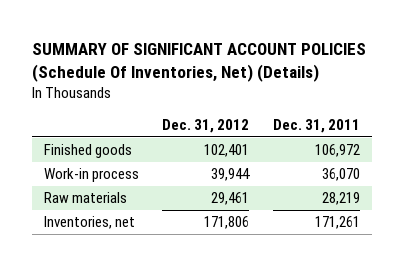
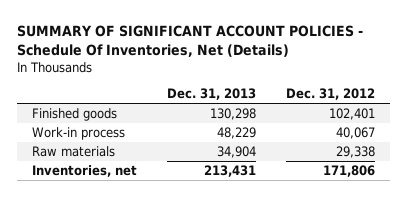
- SUMMARY OF SIGNIFICANT ACCOUNT POLICIES (Schedule Of Inventories, Net) (Details)
+ SUMMARY OF SIGNIFICANT ACCOUNT POLICIES - Schedule Of Inventories, Net (Details)
- | Dec. 31, 2012 | Dec. 31, 2011
+ | Dec. 31, 2013 | Dec. 31, 2012
- Work-in process | 39,944 | 36,070
- Raw materials | 29,461 | 28,219
+ Work-in process | 48,229 | 40,067
+ Raw materials | 34,904 | 29,338

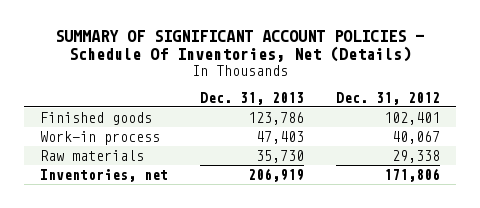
- Finished goods | 130,298 | 102,401
- Work-in process | 48,229 | 40,067
- Raw materials | 34,904 | 29,338
- Inventories, net | 213,431 | 171,806
+ Finished goods | 123,786 | 102,401
+ Work-in process | 47,403 | 40,067
+ Raw materials | 35,730 | 29,338
+ Inventories, net | 206,919 | 171,806

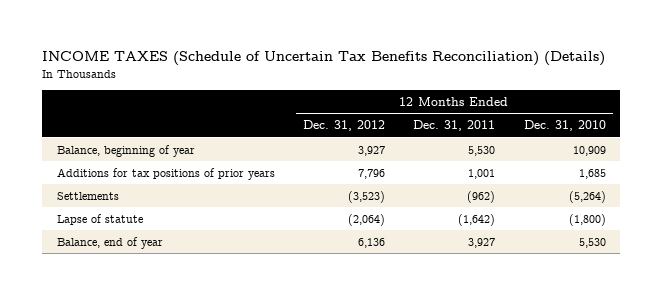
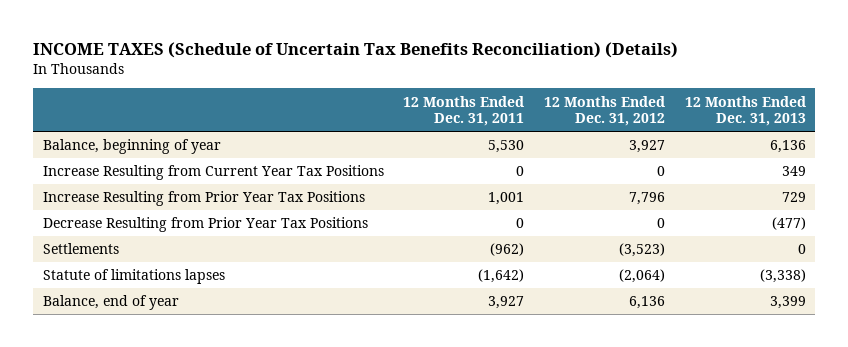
- | 12 Months Ended Dec. 31, 2012 | 12 Months Ended Dec. 31, 2011 | 12 Months Ended Dec. 31, 2010
+ | 12 Months Ended Dec. 31, 2011 | 12 Months Ended Dec. 31, 2012 | 12 Months Ended Dec. 31, 2013
- Additions for tax positions of prior years | 7,796 | 1,001 | 1,685
+ Increase Resulting from Current Year Tax Positions | 0 | 0 | 349
+ Increase Resulting from Prior Year Tax Positions | 1,001 | 7,796 | 729
+ Decrease Resulting from Prior Year Tax Positions | 0 | 0 | (477)
- Lapse of statute | (2,064) | (1,642) | (1,800)
+ Statute of limitations lapses | (1,642) | (2,064) | (3,338)

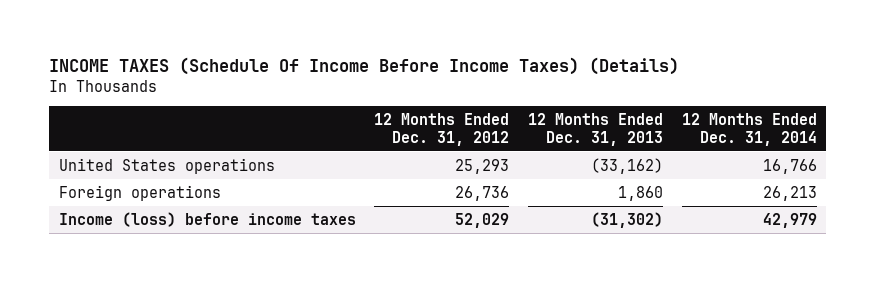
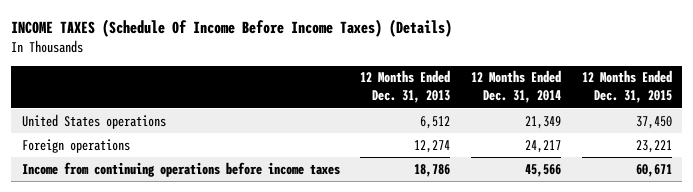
- | 12 Months Ended Dec. 31, 2012 | 12 Months Ended Dec. 31, 2013 | 12 Months Ended Dec. 31, 2014
+ | 12 Months Ended Dec. 31, 2013 | 12 Months Ended Dec. 31, 2014 | 12 Months Ended Dec. 31, 2015
- United States operations | 25,293 | (33,162) | 16,766
- Foreign operations | 26,736 | 1,860 | 26,213
- Income (loss) before income taxes | 52,029 | (31,302) | 42,979
+ United States operations | 6,512 | 21,349 | 37,450
+ Foreign operations | 12,274 | 24,217 | 23,221
+ Income from continuing operations before income taxes | 18,786 | 45,566 | 60,671

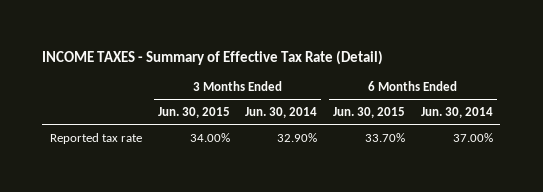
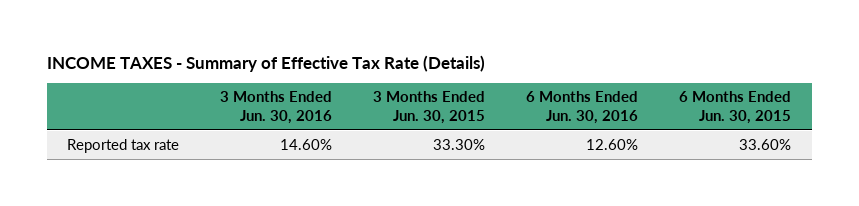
- INCOME TAXES - Summary of Effective Tax Rate (Detail)
+ INCOME TAXES - Summary of Effective Tax Rate (Details)
- | 3 Months Ended Jun. 30, 2015 | 3 Months Ended Jun. 30, 2014 | 6 Months Ended Jun. 30, 2015 | 6 Months Ended Jun. 30, 2014
+ | 3 Months Ended Jun. 30, 2016 | 3 Months Ended Jun. 30, 2015 | 6 Months Ended Jun. 30, 2016 | 6 Months Ended Jun. 30, 2015
- Reported tax rate | 34.00% | 32.90% | 33.70% | 37.00%
+ Reported tax rate | 14.60% | 33.30% | 12.60% | 33.60%

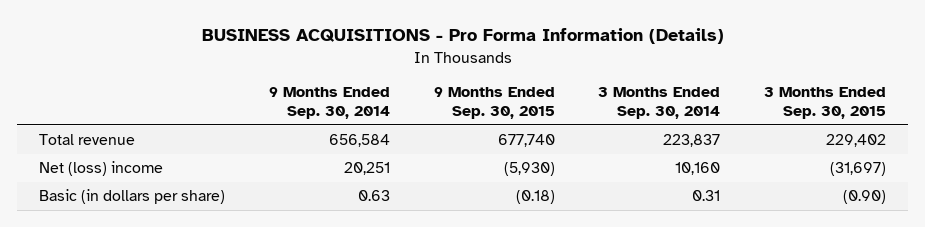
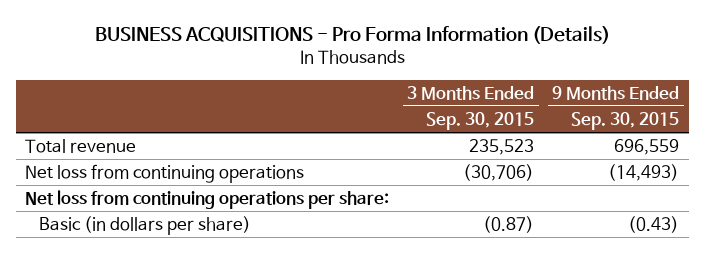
- | 9 Months Ended Sep. 30, 2014 | 9 Months Ended Sep. 30, 2015 | 3 Months Ended Sep. 30, 2014 | 3 Months Ended Sep. 30, 2015
+ | 3 Months Ended Sep. 30, 2015 | 9 Months Ended Sep. 30, 2015
- Total revenue | 656,584 | 677,740 | 223,837 | 229,402
- Net (loss) income | 20,251 | (5,930) | 10,160 | (31,697)
- Basic (in dollars per share) | 0.63 | (0.18) | 0.31 | (0.90)
+ Total revenue | 235,523 | 696,559
+ Net loss from continuing operations | (30,706) | (14,493)
+ Net loss from continuing operations per share:
+ Basic (in dollars per share) | (0.87) | (0.43)

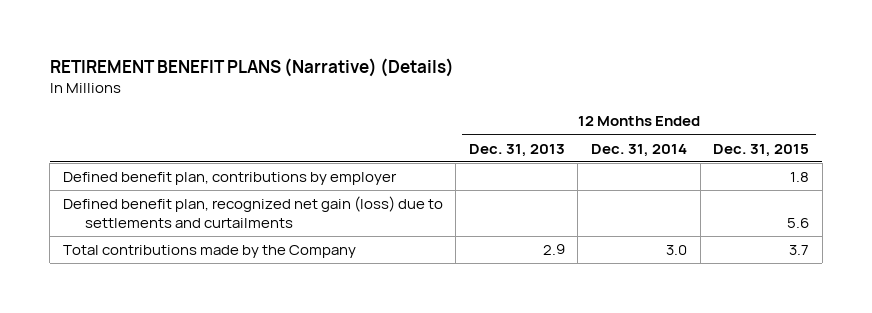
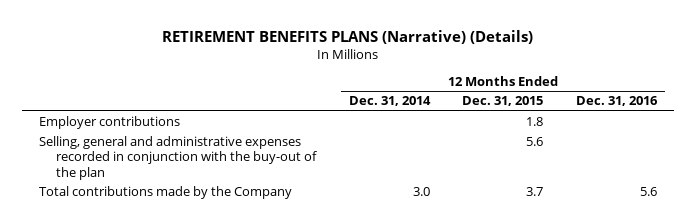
- RETIREMENT BENEFIT PLANS (Narrative) (Details)
+ RETIREMENT BENEFITS PLANS (Narrative) (Details)
- | 12 Months Ended Dec. 31, 2013 | 12 Months Ended Dec. 31, 2014 | 12 Months Ended Dec. 31, 2015
+ | 12 Months Ended Dec. 31, 2014 | 12 Months Ended Dec. 31, 2015 | 12 Months Ended Dec. 31, 2016
- Defined benefit plan, contributions by employer | | | 1.8
- Defined benefit plan, recognized net gain (loss) due to settlements and curtailments | | | 5.6
+ Employer contributions | | 1.8 |
+ Selling, general and administrative expenses recorded in conjunction with the buy-out of the plan | | 5.6 |

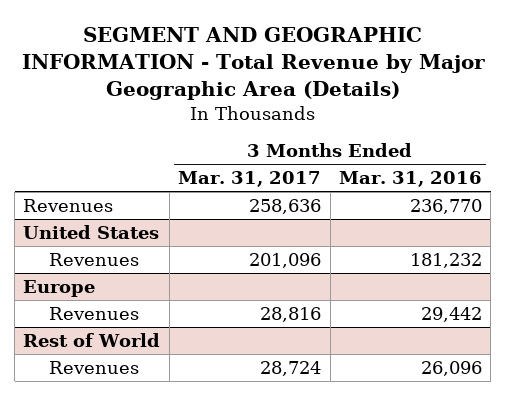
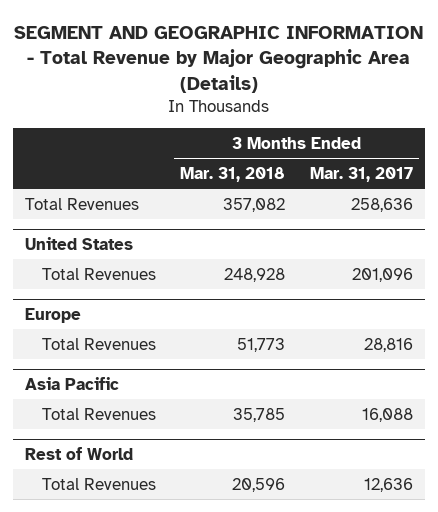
- | 3 Months Ended Mar. 31, 2017 | 3 Months Ended Mar. 31, 2016
+ | 3 Months Ended Mar. 31, 2018 | 3 Months Ended Mar. 31, 2017
- Revenues | 258,636 | 236,770
+ Total Revenues | 357,082 | 258,636
@ United States
- Revenues | 201,096 | 181,232
+ Total Revenues | 248,928 | 201,096
@ Europe
- Revenues | 28,816 | 29,442
+ Total Revenues | 51,773 | 28,816
+ Asia Pacific
+ Total Revenues | 35,785 | 16,088
@ Rest of World
- Revenues | 28,724 | 26,096
+ Total Revenues | 20,596 | 12,636

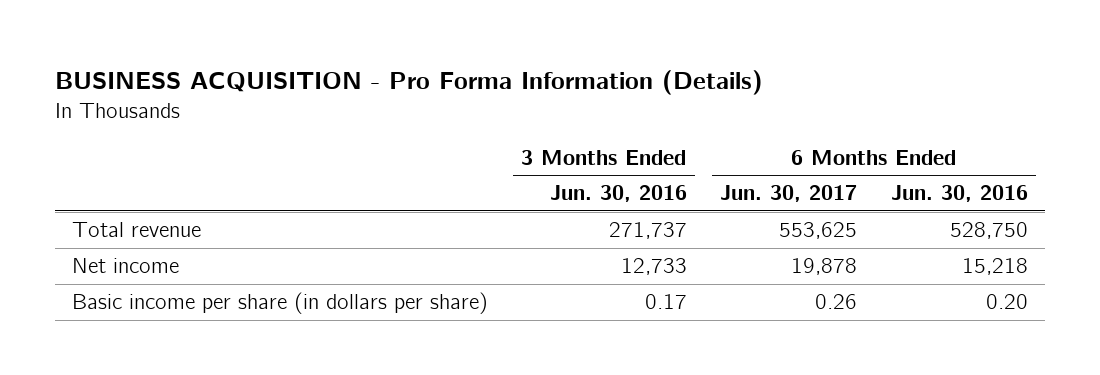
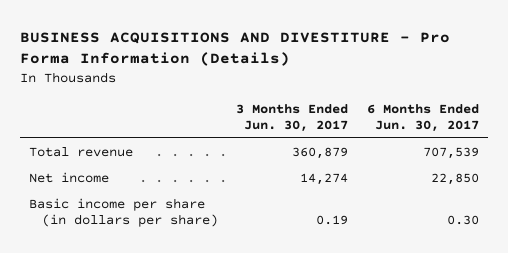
- BUSINESS ACQUISITION - Pro Forma Information (Details)
+ BUSINESS ACQUISITIONS AND DIVESTITURE - Pro Forma Information (Details)
- | 3 Months Ended Jun. 30, 2016 | 6 Months Ended Jun. 30, 2017 | 6 Months Ended Jun. 30, 2016
+ | 3 Months Ended Jun. 30, 2017 | 6 Months Ended Jun. 30, 2017
- Total revenue | 271,737 | 553,625 | 528,750
- Net income | 12,733 | 19,878 | 15,218
- Basic income per share (in dollars per share) | 0.17 | 0.26 | 0.20
+ Total revenue | 360,879 | 707,539
+ Net income | 14,274 | 22,850
+ Basic income per share (in dollars per share) | 0.19 | 0.30

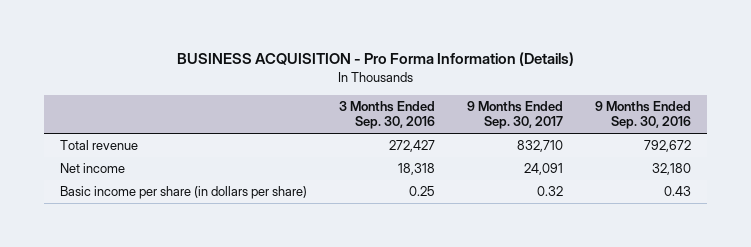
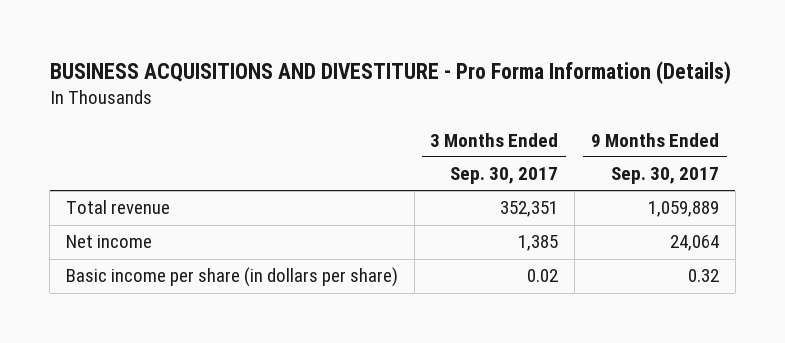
- BUSINESS ACQUISITION - Pro Forma Information (Details)
+ BUSINESS ACQUISITIONS AND DIVESTITURE - Pro Forma Information (Details)
- | 3 Months Ended Sep. 30, 2016 | 9 Months Ended Sep. 30, 2017 | 9 Months Ended Sep. 30, 2016
+ | 3 Months Ended Sep. 30, 2017 | 9 Months Ended Sep. 30, 2017
- Total revenue | 272,427 | 832,710 | 792,672
- Net income | 18,318 | 24,091 | 32,180
+ Total revenue | 352,351 | 1,059,889
+ Net income | 1,385 | 24,064

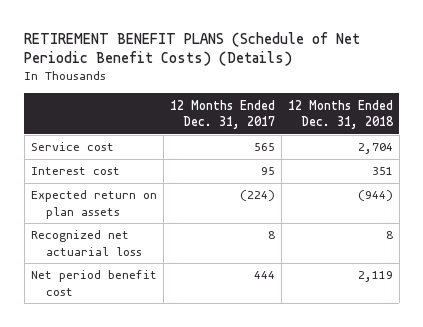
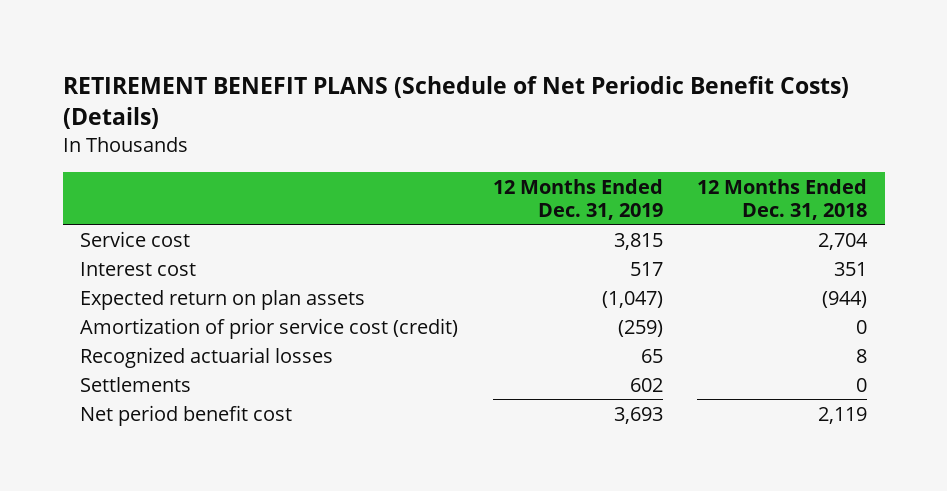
- | 12 Months Ended Dec. 31, 2017 | 12 Months Ended Dec. 31, 2018
+ | 12 Months Ended Dec. 31, 2019 | 12 Months Ended Dec. 31, 2018
- Recognized net actuarial loss | 8 | 8
+ Amortization of prior service cost (credit) | (259) | 0
+ Recognized actuarial losses | 65 | 8
+ Settlements | 602 | 0

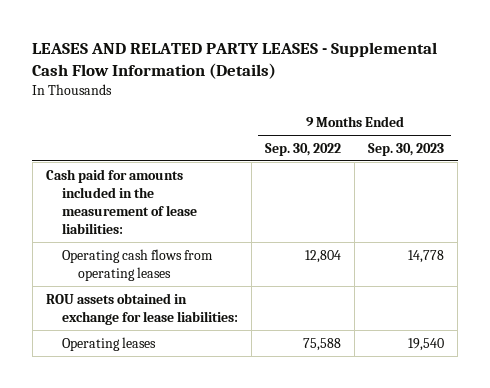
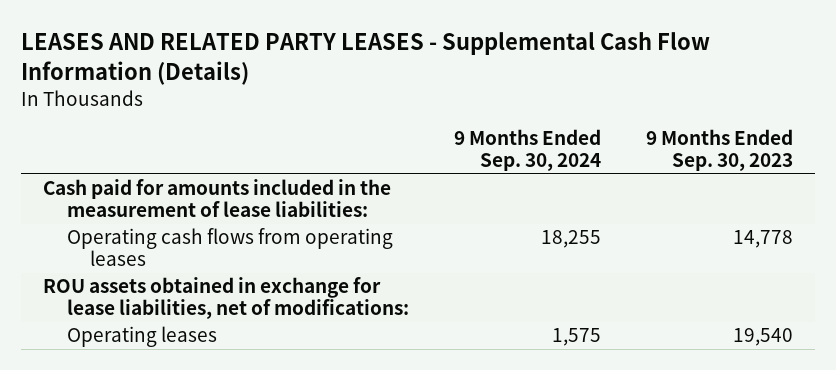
- | 9 Months Ended Sep. 30, 2022 | 9 Months Ended Sep. 30, 2023
+ | 9 Months Ended Sep. 30, 2024 | 9 Months Ended Sep. 30, 2023
- ROU assets obtained in exchange for lease liabilities:
+ ROU assets obtained in exchange for lease liabilities, net of modifications:

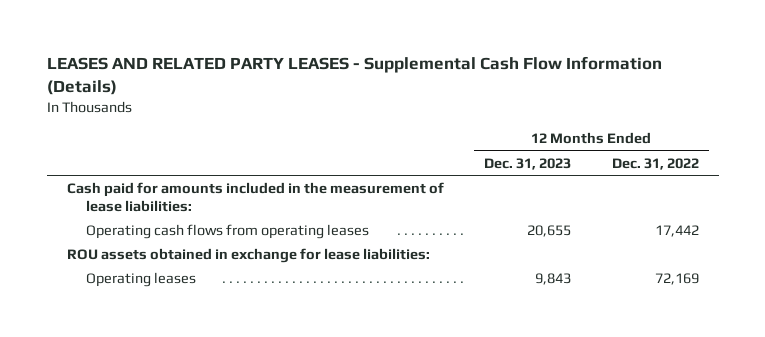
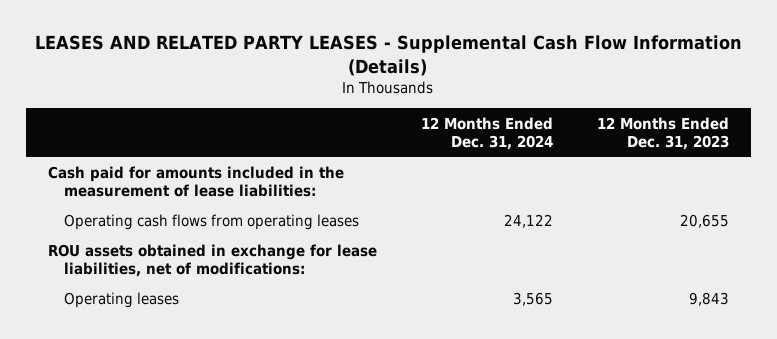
- | 12 Months Ended Dec. 31, 2023 | 12 Months Ended Dec. 31, 2022
+ | 12 Months Ended Dec. 31, 2024 | 12 Months Ended Dec. 31, 2023
- ROU assets obtained in exchange for lease liabilities:
+ ROU assets obtained in exchange for lease liabilities, net of modifications:

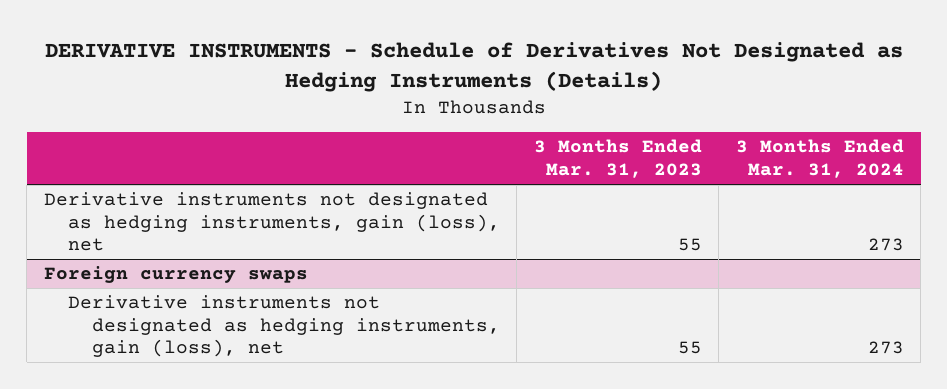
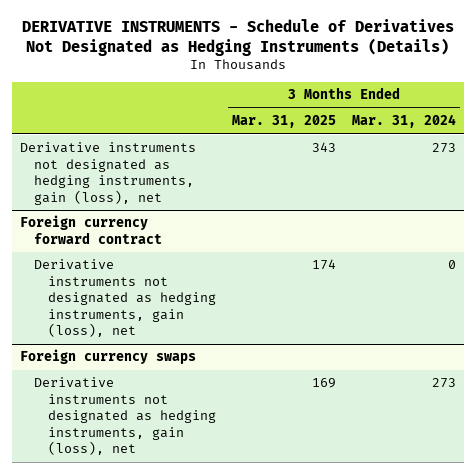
- | 3 Months Ended Mar. 31, 2023 | 3 Months Ended Mar. 31, 2024
+ | 3 Months Ended Mar. 31, 2025 | 3 Months Ended Mar. 31, 2024
+ Foreign currency forward contract
+ Derivative instruments not designated as hedging instruments, gain (loss), net | 174 | 0

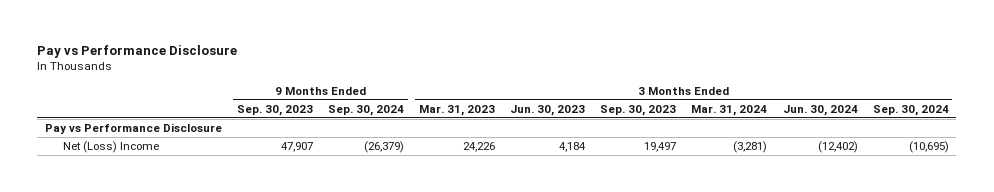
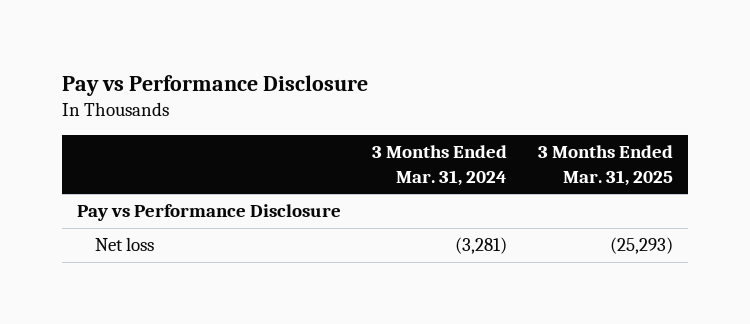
- | 9 Months Ended Sep. 30, 2023 | 9 Months Ended Sep. 30, 2024 | 3 Months Ended Mar. 31, 2023 | 3 Months Ended Jun. 30, 2023 | 3 Months Ended Sep. 30, 2023 | 3 Months Ended Mar. 31, 2024 | 3 Months Ended Jun. 30, 2024 | 3 Months Ended Sep. 30, 2024
+ | 3 Months Ended Mar. 31, 2024 | 3 Months Ended Mar. 31, 2025
- Net (Loss) Income | 47,907 | (26,379) | 24,226 | 4,184 | 19,497 | (3,281) | (12,402) | (10,695)
+ Net loss | (3,281) | (25,293)

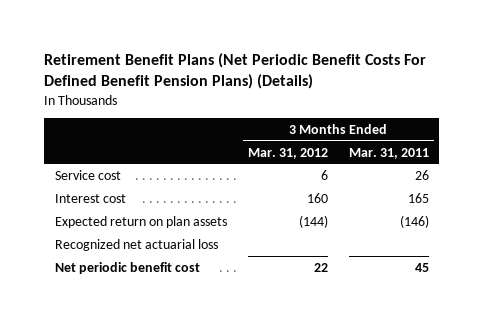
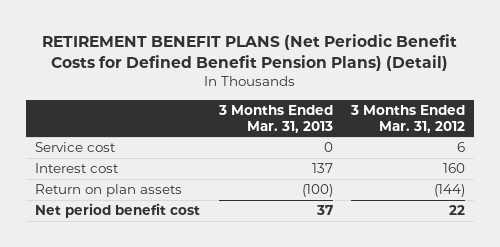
- Retirement Benefit Plans (Net Periodic Benefit Costs For Defined Benefit Pension Plans) (Details)
+ RETIREMENT BENEFIT PLANS (Net Periodic Benefit Costs for Defined Benefit Pension Plans) (Detail)
- | 3 Months Ended Mar. 31, 2012 | 3 Months Ended Mar. 31, 2011
+ | 3 Months Ended Mar. 31, 2013 | 3 Months Ended Mar. 31, 2012
- Expected return on plan assets | (144) | (146)
- Recognized net actuarial loss
- Net periodic benefit cost | 22 | 45
+ Return on plan assets | (100) | (144)
+ Net period benefit cost | 37 | 22

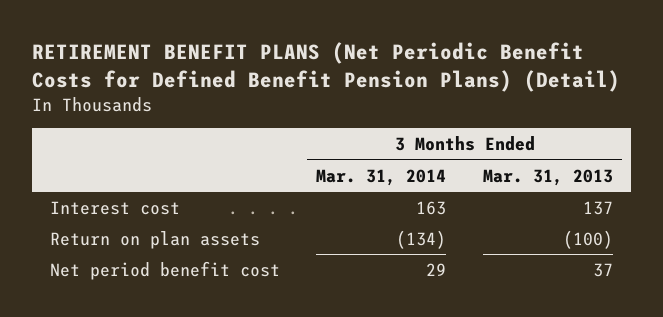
- | 3 Months Ended Mar. 31, 2013 | 3 Months Ended Mar. 31, 2012
+ | 3 Months Ended Mar. 31, 2014 | 3 Months Ended Mar. 31, 2013
- Service cost | 0 | 6

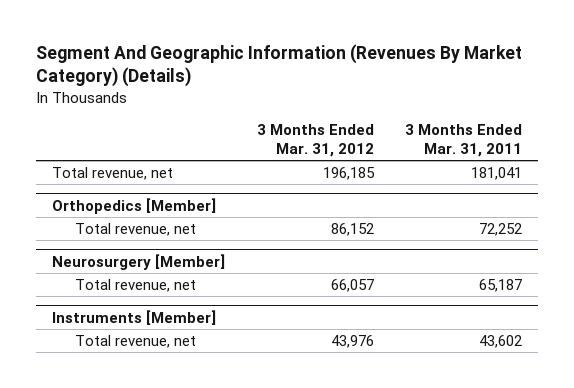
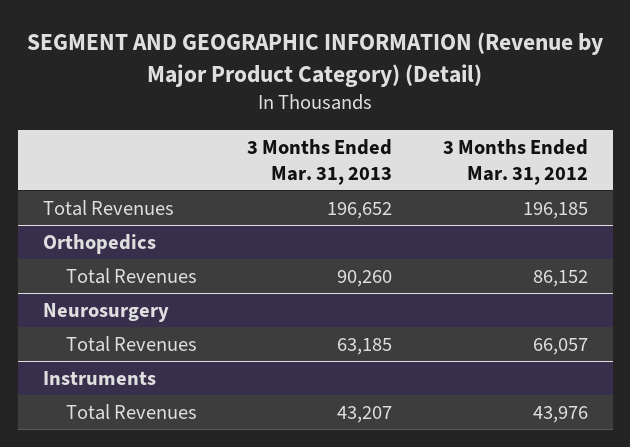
- Segment And Geographic Information (Revenues By Market Category) (Details)
+ SEGMENT AND GEOGRAPHIC INFORMATION (Revenue by Major Product Category) (Detail)
- | 3 Months Ended Mar. 31, 2012 | 3 Months Ended Mar. 31, 2011
+ | 3 Months Ended Mar. 31, 2013 | 3 Months Ended Mar. 31, 2012
- Total revenue, net | 196,185 | 181,041
- Orthopedics [Member]
- Total revenue, net | 86,152 | 72,252
- Neurosurgery [Member]
- Total revenue, net | 66,057 | 65,187
- Instruments [Member]
- Total revenue, net | 43,976 | 43,602
+ Total Revenues | 196,652 | 196,185
+ Orthopedics
+ Total Revenues | 90,260 | 86,152
+ Neurosurgery
+ Total Revenues | 63,185 | 66,057
+ Instruments
+ Total Revenues | 43,207 | 43,976

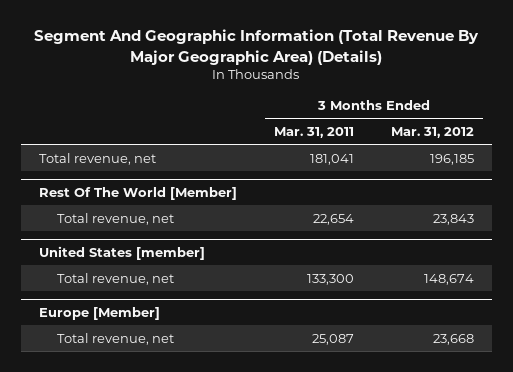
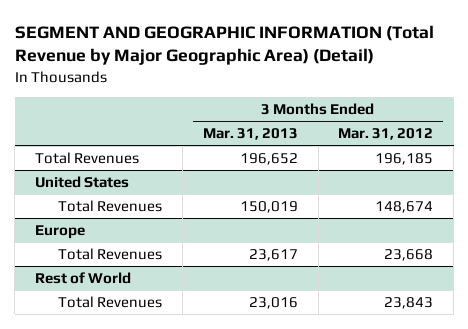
- Segment And Geographic Information (Total Revenue By Major Geographic Area) (Details)
+ SEGMENT AND GEOGRAPHIC INFORMATION (Total Revenue by Major Geographic Area) (Detail)
- | 3 Months Ended Mar. 31, 2011 | 3 Months Ended Mar. 31, 2012
+ | 3 Months Ended Mar. 31, 2013 | 3 Months Ended Mar. 31, 2012
- Total revenue, net | 181,041 | 196,185
- Rest Of The World [Member]
- Total revenue, net | 22,654 | 23,843
- United States [member]
- Total revenue, net | 133,300 | 148,674
- Europe [Member]
- Total revenue, net | 25,087 | 23,668
+ Total Revenues | 196,652 | 196,185
+ United States
+ Total Revenues | 150,019 | 148,674
+ Europe
+ Total Revenues | 23,617 | 23,668
+ Rest of World
+ Total Revenues | 23,016 | 23,843

